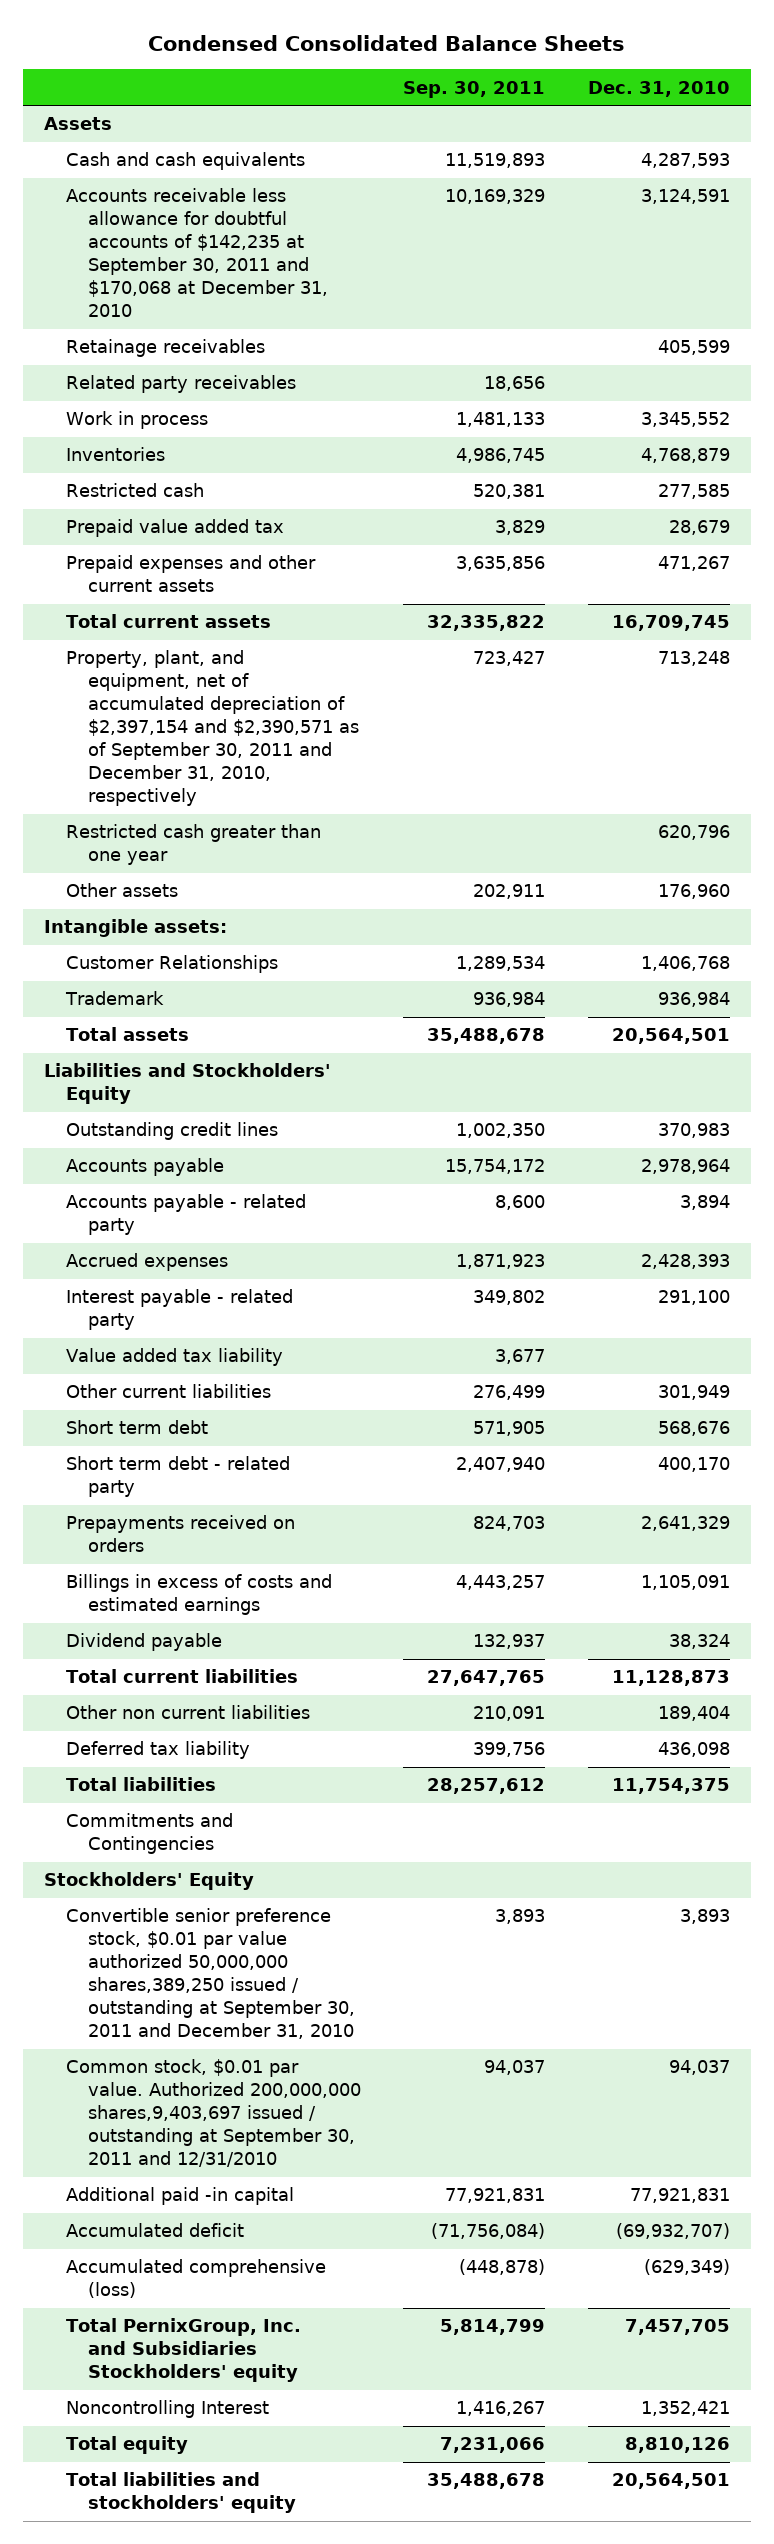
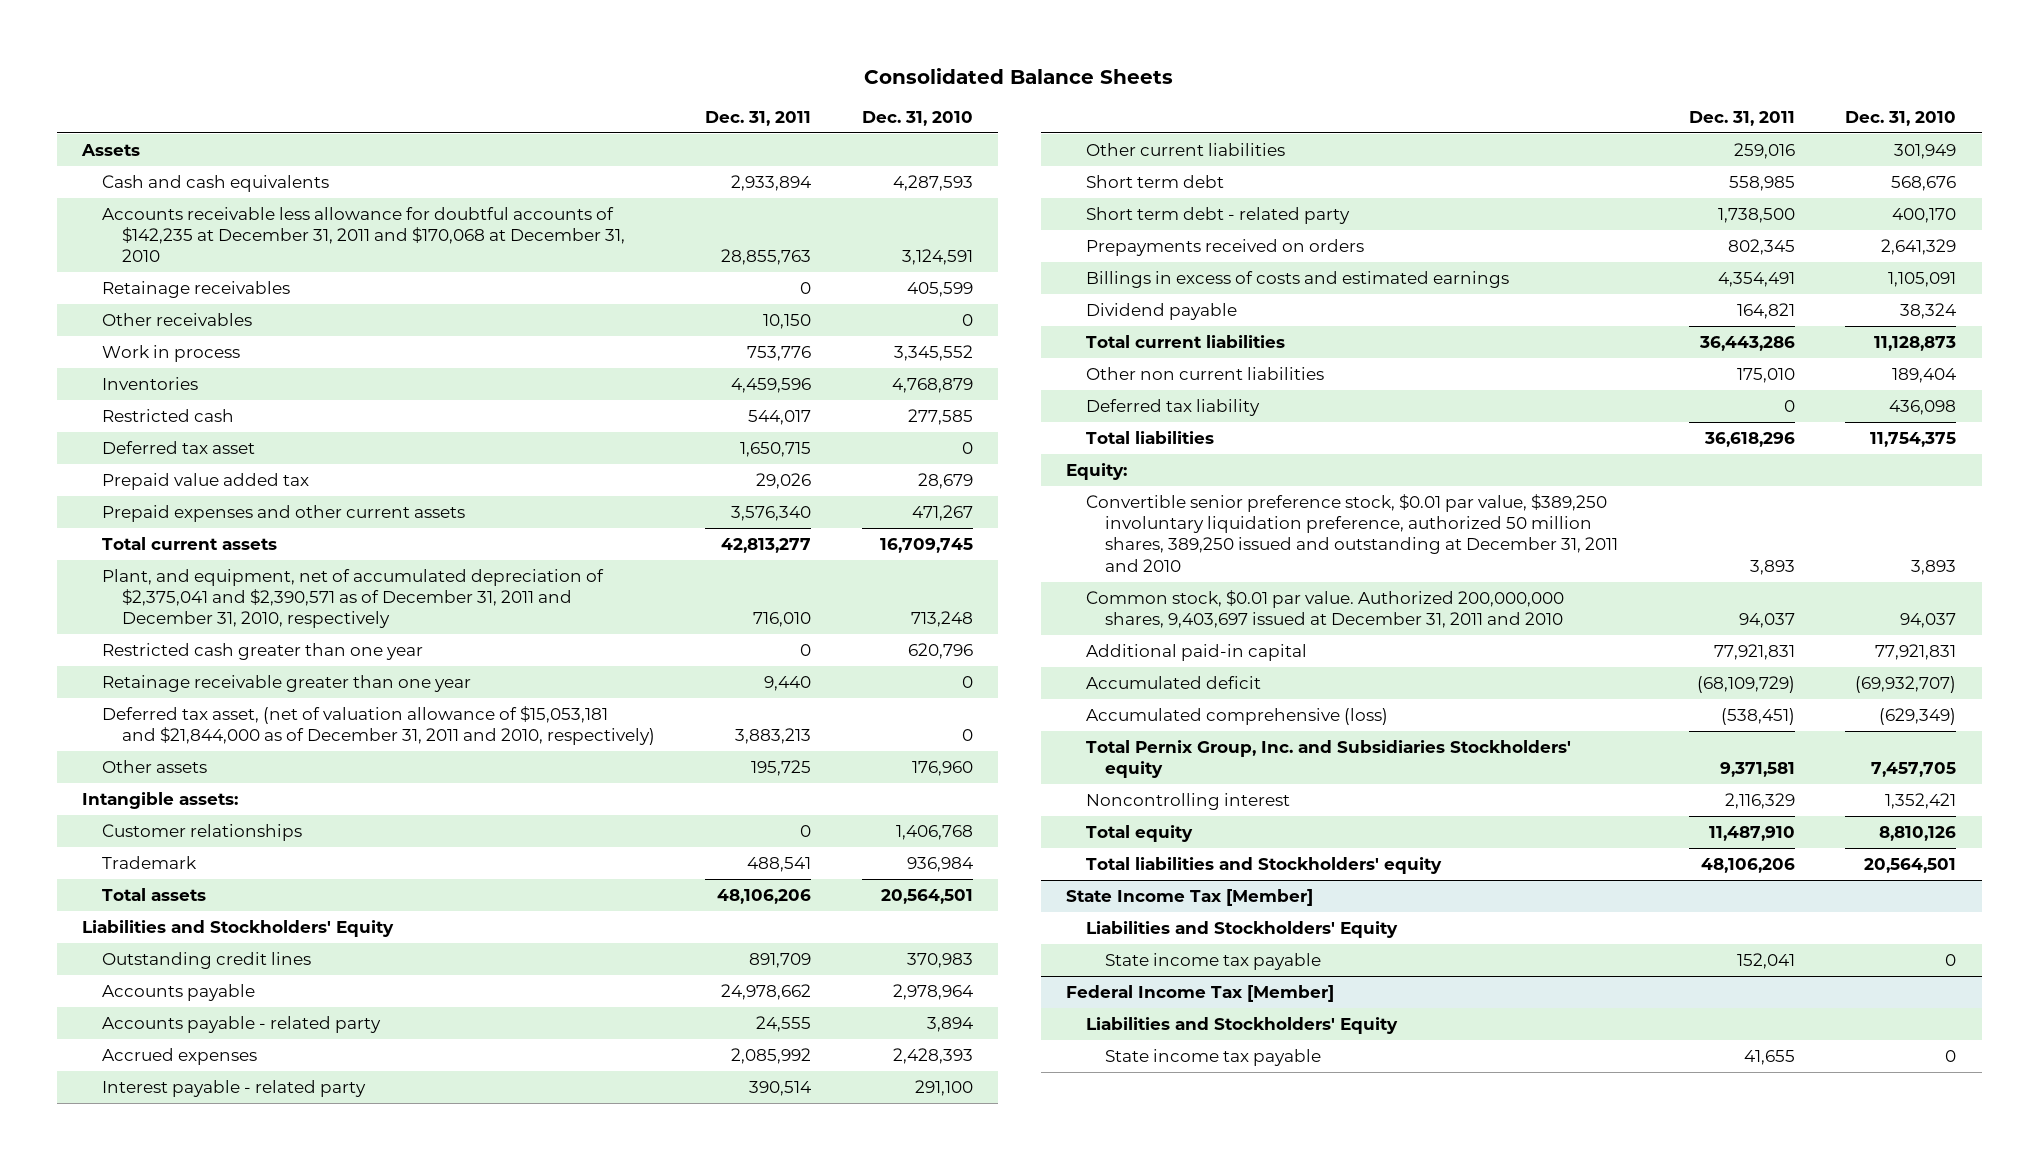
- Condensed Consolidated Balance Sheets
+ Consolidated Balance Sheets
- | Sep. 30, 2011 | Dec. 31, 2010
+ | Dec. 31, 2011 | Dec. 31, 2010
- Accounts receivable less allowance for doubtful accounts of $142,235 at September 30, 2011 and $170,068 at December 31, 2010 | 10,169,329 | 3,124,591
+ Accounts receivable less allowance for doubtful accounts of $142,235 at December 31, 2011 and $170,068 at December 31, 2010 | 28,855,763 | 3,124,591
- Related party receivables | 18,656 |
+ Other receivables | 10,150 | 0
+ Deferred tax asset | 1,650,715 | 0
- Property, plant, and equipment, net of accumulated depreciation of $2,397,154 and $2,390,571 as of September 30, 2011 and December 31, 2010, respectively | 723,427 | 713,248
+ Plant, and equipment, net of accumulated depreciation of $2,375,041 and $2,390,571 as of December 31, 2011 and December 31, 2010, respectively | 716,010 | 713,248
+ Retainage receivable greater than one year | 9,440 | 0
+ Deferred tax asset, (net of valuation allowance of $15,053,181 and $21,844,000 as of December 31, 2011 and 2010, respectively) | 3,883,213 | 0
- Customer Relationships | 1,289,534 | 1,406,768
+ Customer relationships | 0 | 1,406,768
- Value added tax liability | 3,677 |
- Commitments and Contingencies
- Stockholders' Equity
- Convertible senior preference stock, $0.01 par value authorized 50,000,000 shares,389,250 issued / outstanding at September 30, 2011 and December 31, 2010 | 3,893 | 3,893
- Common stock, $0.01 par value. Authorized 200,000,000 shares,9,403,697 issued / outstanding at September 30, 2011 and 12/31/2010 | 94,037 | 94,037
- Additional paid -in capital | 77,921,831 | 77,921,831
+ Equity:
+ Convertible senior preference stock, $0.01 par value, $389,250 involuntary liquidation preference, authorized 50 million shares, 389,250 issued and outstanding at December 31, 2011 and 2010 | 3,893 | 3,893
+ Common stock, $0.01 par value. Authorized 200,000,000 shares, 9,403,697 issued at December 31, 2011 and 2010 | 94,037 | 94,037
+ Additional paid-in capital | 77,921,831 | 77,921,831
- Total PernixGroup, Inc. and Subsidiaries Stockholders' equity | 5,814,799 | 7,457,705
- Noncontrolling Interest | 1,416,267 | 1,352,421
+ Total Pernix Group, Inc. and Subsidiaries Stockholders' equity | 9,371,581 | 7,457,705
+ Noncontrolling interest | 2,116,329 | 1,352,421
- Total liabilities and stockholders' equity | 35,488,678 | 20,564,501
+ Total liabilities and Stockholders' equity | 48,106,206 | 20,564,501
+ State Income Tax [Member]
+ Liabilities and Stockholders' Equity
+ State income tax payable | 152,041 | 0
+ Federal Income Tax [Member]
+ Liabilities and Stockholders' Equity
+ State income tax payable | 41,655 | 0

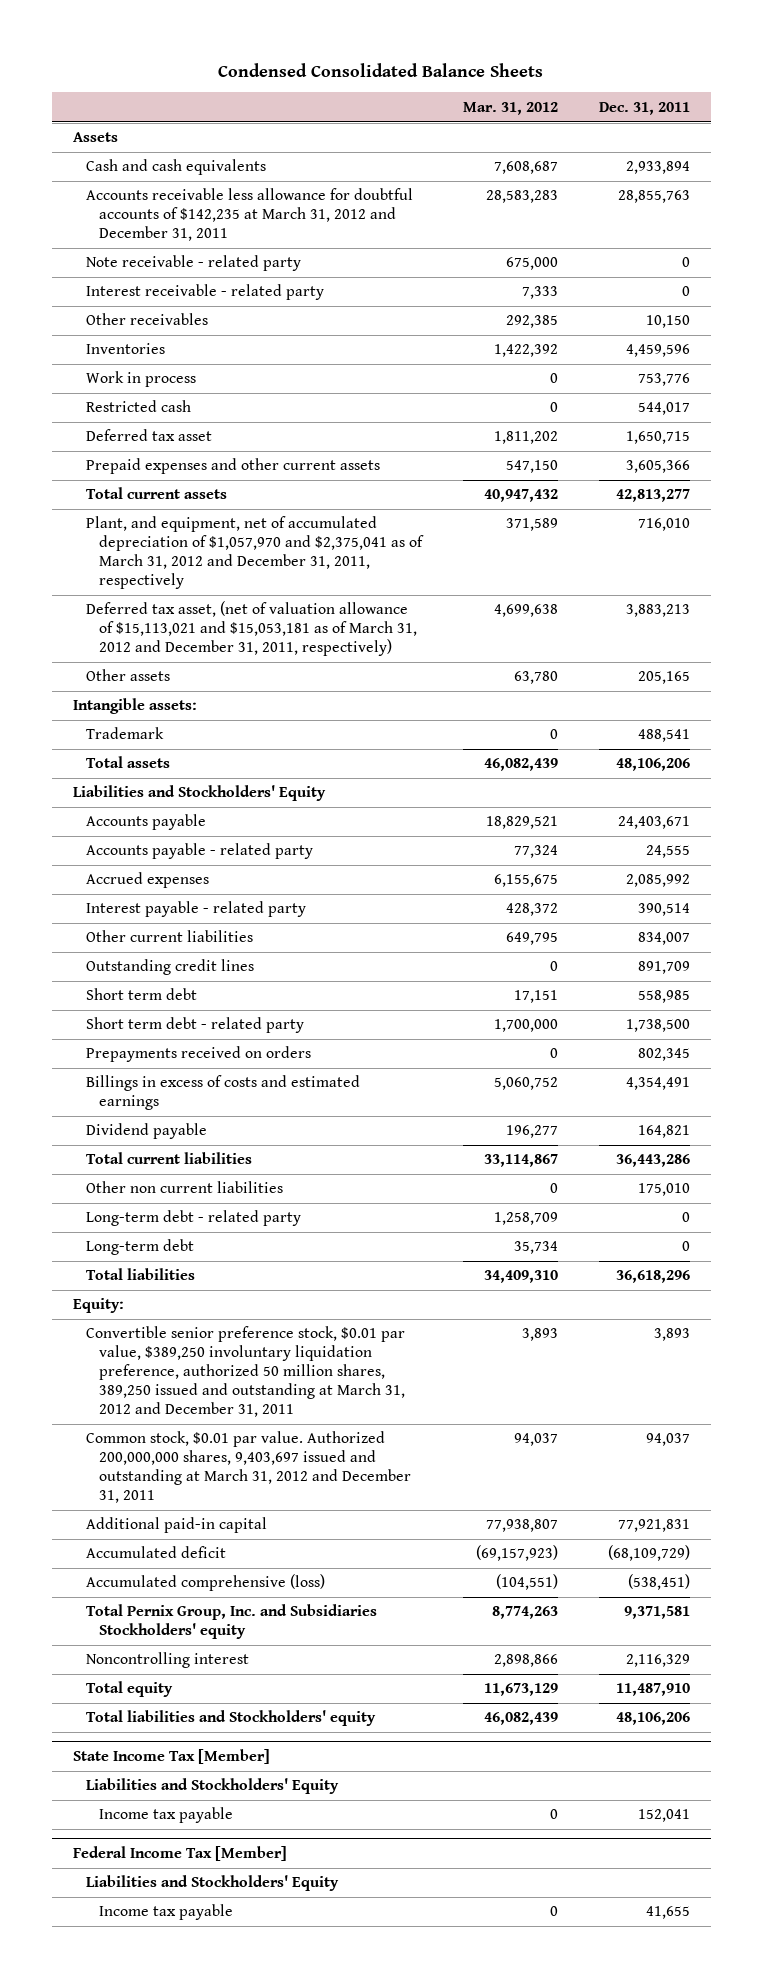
- Consolidated Balance Sheets
+ Condensed Consolidated Balance Sheets
- | Dec. 31, 2011 | Dec. 31, 2010
+ | Mar. 31, 2012 | Dec. 31, 2011
- Accounts receivable less allowance for doubtful accounts of $142,235 at December 31, 2011 and $170,068 at December 31, 2010 | 28,855,763 | 3,124,591
- Retainage receivables | 0 | 405,599
+ Accounts receivable less allowance for doubtful accounts of $142,235 at March 31, 2012 and December 31, 2011 | 28,583,283 | 28,855,763
+ Note receivable - related party | 675,000 | 0
+ Interest receivable - related party | 7,333 | 0
moved down: Work in process | 0 | 753,776
- Prepaid value added tax | 29,026 | 28,679
- Prepaid expenses and other current assets | 3,576,340 | 471,267
+ Prepaid expenses and other current assets | 547,150 | 3,605,366
- Plant, and equipment, net of accumulated depreciation of $2,375,041 and $2,390,571 as of December 31, 2011 and December 31, 2010, respectively | 716,010 | 713,248
- Restricted cash greater than one year | 0 | 620,796
- Retainage receivable greater than one year | 9,440 | 0
- Deferred tax asset, (net of valuation allowance of $15,053,181 and $21,844,000 as of December 31, 2011 and 2010, respectively) | 3,883,213 | 0
- Other assets | 195,725 | 176,960
+ Plant, and equipment, net of accumulated depreciation of $1,057,970 and $2,375,041 as of March 31, 2012 and December 31, 2011, respectively | 371,589 | 716,010
+ Deferred tax asset, (net of valuation allowance of $15,113,021 and $15,053,181 as of March 31, 2012 and December 31, 2011, respectively) | 4,699,638 | 3,883,213
+ Other assets | 63,780 | 205,165
- Customer relationships | 0 | 1,406,768
- Accounts payable | 24,978,662 | 2,978,964
+ Accounts payable | 18,829,521 | 24,403,671
- Other current liabilities | 259,016 | 301,949
+ Other current liabilities | 649,795 | 834,007
moved down: Outstanding credit lines | 0 | 891,709
- Deferred tax liability | 0 | 436,098
+ Long-term debt - related party | 1,258,709 | 0
+ Long-term debt | 35,734 | 0
- Convertible senior preference stock, $0.01 par value, $389,250 involuntary liquidation preference, authorized 50 million shares, 389,250 issued and outstanding at December 31, 2011 and 2010 | 3,893 | 3,893
- Common stock, $0.01 par value. Authorized 200,000,000 shares, 9,403,697 issued at December 31, 2011 and 2010 | 94,037 | 94,037
+ Convertible senior preference stock, $0.01 par value, $389,250 involuntary liquidation preference, authorized 50 million shares, 389,250 issued and outstanding at March 31, 2012 and December 31, 2011 | 3,893 | 3,893
+ Common stock, $0.01 par value. Authorized 200,000,000 shares, 9,403,697 issued and outstanding at March 31, 2012 and December 31, 2011 | 94,037 | 94,037
@ State Income Tax [Member]
- State income tax payable | 152,041 | 0
+ Income tax payable | 0 | 152,041
@ Federal Income Tax [Member]
- State income tax payable | 41,655 | 0
+ Income tax payable | 0 | 41,655

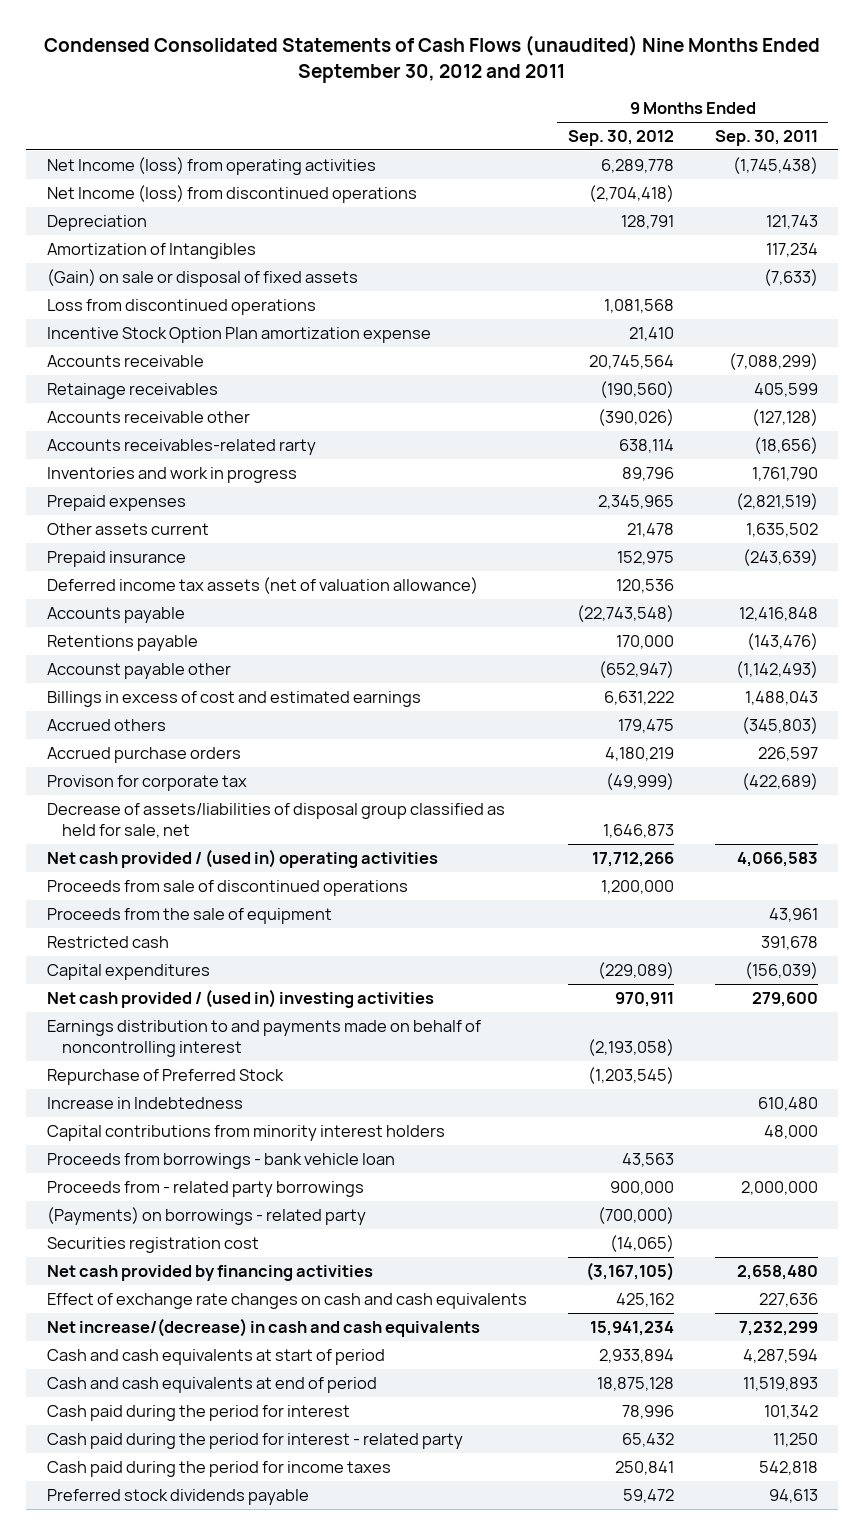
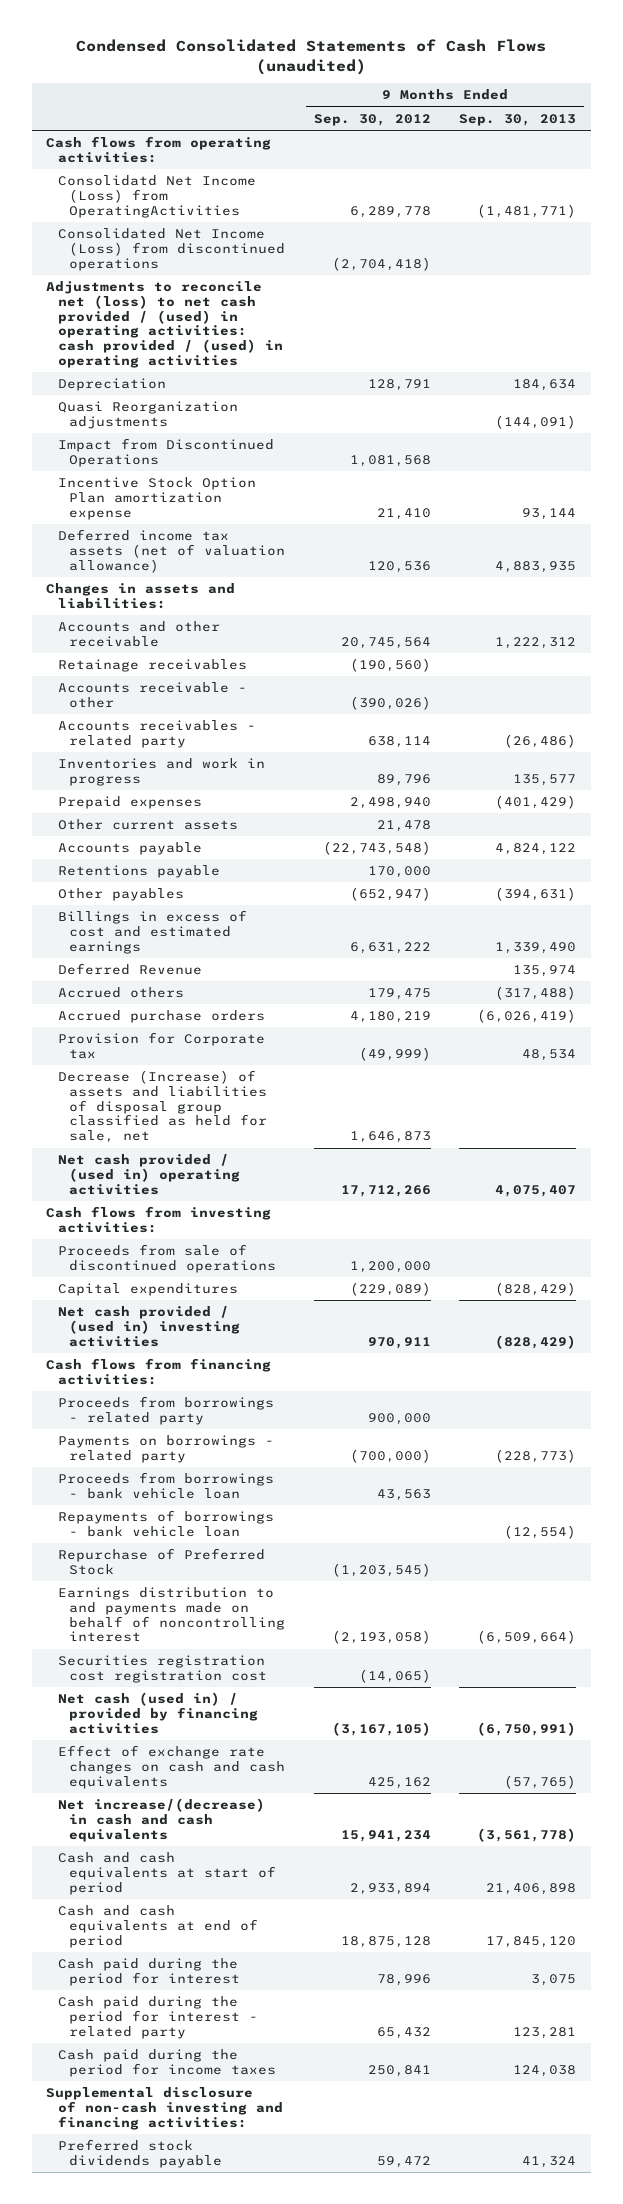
- Condensed Consolidated Statements of Cash Flows (unaudited) Nine Months Ended September 30, 2012 and 2011
+ Condensed Consolidated Statements of Cash Flows (unaudited)
- | 9 Months Ended Sep. 30, 2012 | 9 Months Ended Sep. 30, 2011
+ | 9 Months Ended Sep. 30, 2012 | 9 Months Ended Sep. 30, 2013
- Net Income (loss) from operating activities | 6,289,778 | (1,745,438)
- Net Income (loss) from discontinued operations | (2,704,418) |
+ Cash flows from operating activities:
+ Consolidatd Net Income (Loss) from OperatingActivities | 6,289,778 | (1,481,771)
+ Consolidated Net Income (Loss) from discontinued operations | (2,704,418) |
+ Adjustments to reconcile net (loss) to net cash provided / (used) in operating activities: cash provided / (used) in operating activities
- Amortization of Intangibles | | 117,234
- (Gain) on sale or disposal of fixed assets | | (7,633)
- Loss from discontinued operations | 1,081,568 |
+ Quasi Reorganization adjustments | | (144,091)
+ Impact from Discontinued Operations | 1,081,568 |
- Accounts receivable | 20,745,564 | (7,088,299)
moved up: Deferred income tax assets (net of valuation allowance) | 120,536 | 4,883,935
+ Changes in assets and liabilities:
+ Accounts and other receivable | 20,745,564 | 1,222,312
- Accounts receivable other | (390,026) | (127,128)
- Accounts receivables-related rarty | 638,114 | (18,656)
+ Accounts receivable - other | (390,026) |
+ Accounts receivables - related party | 638,114 | (26,486)
- Prepaid expenses | 2,345,965 | (2,821,519)
- Other assets current | 21,478 | 1,635,502
- Prepaid insurance | 152,975 | (243,639)
+ Prepaid expenses | 2,498,940 | (401,429)
+ Other current assets | 21,478 |
- Accounst payable other | (652,947) | (1,142,493)
+ Other payables | (652,947) | (394,631)
+ Deferred Revenue | | 135,974
- Provison for corporate tax | (49,999) | (422,689)
- Decrease of assets/liabilities of disposal group classified as held for sale, net | 1,646,873 |
+ Provision for Corporate tax | (49,999) | 48,534
+ Decrease (Increase) of assets and liabilities of disposal group classified as held for sale, net | 1,646,873 |
+ Cash flows from investing activities:
- Proceeds from the sale of equipment | | 43,961
- Restricted cash | | 391,678
- Increase in Indebtedness | | 610,480
- Capital contributions from minority interest holders | | 48,000
+ Cash flows from financing activities:
+ Proceeds from borrowings - related party | 900,000 |
+ Payments on borrowings - related party | (700,000) | (228,773)
- Proceeds from - related party borrowings | 900,000 | 2,000,000
- (Payments) on borrowings - related party | (700,000) |
- Securities registration cost | (14,065) |
- Net cash provided by financing activities | (3,167,105) | 2,658,480
+ Repayments of borrowings - bank vehicle loan | | (12,554)
moved down: Repurchase of Preferred Stock | (1,203,545) |
moved down: Earnings distribution to and payments made on behalf of noncontrolling interest | (2,193,058) | (6,509,664)
+ Securities registration cost registration cost | (14,065) |
+ Net cash (used in) / provided by financing activities | (3,167,105) | (6,750,991)
+ Supplemental disclosure of non-cash investing and financing activities:

